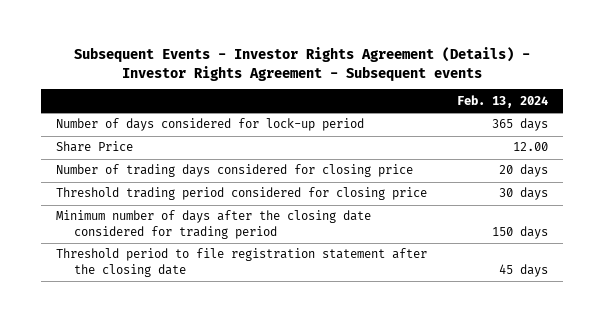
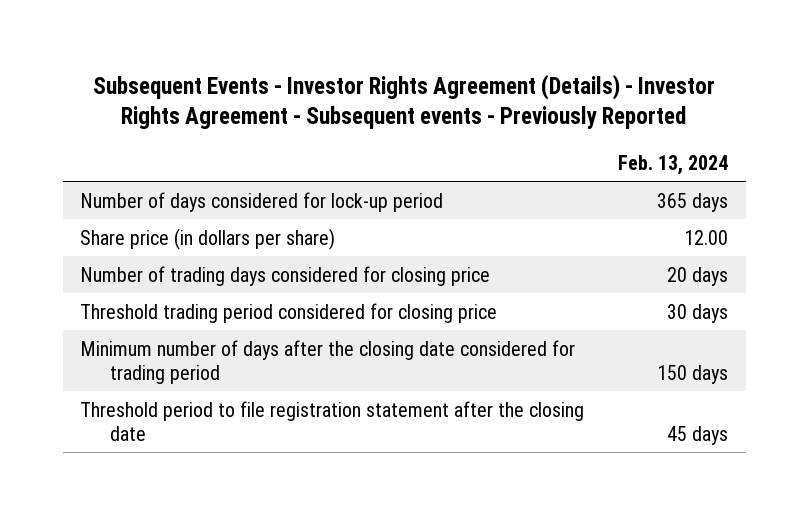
- Subsequent Events - Investor Rights Agreement (Details) - Investor Rights Agreement - Subsequent events
+ Subsequent Events - Investor Rights Agreement (Details) - Investor Rights Agreement - Subsequent events - Previously Reported
- Share Price | 12.00
+ Share price (in dollars per share) | 12.00

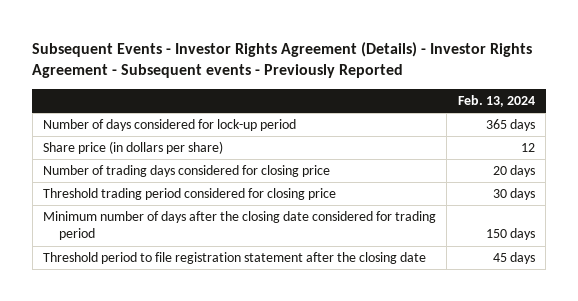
- Share price (in dollars per share) | 12.00
+ Share price (in dollars per share) | 12

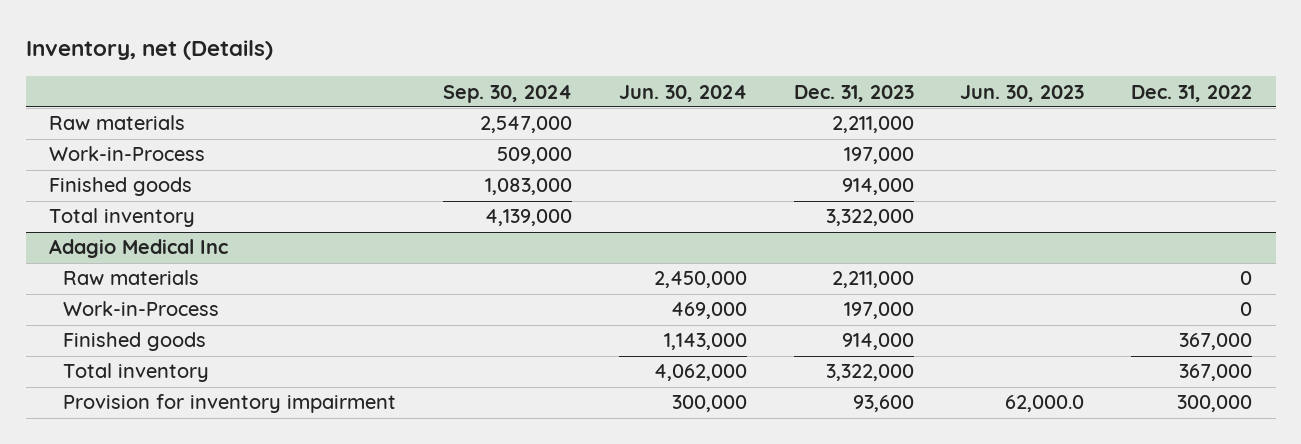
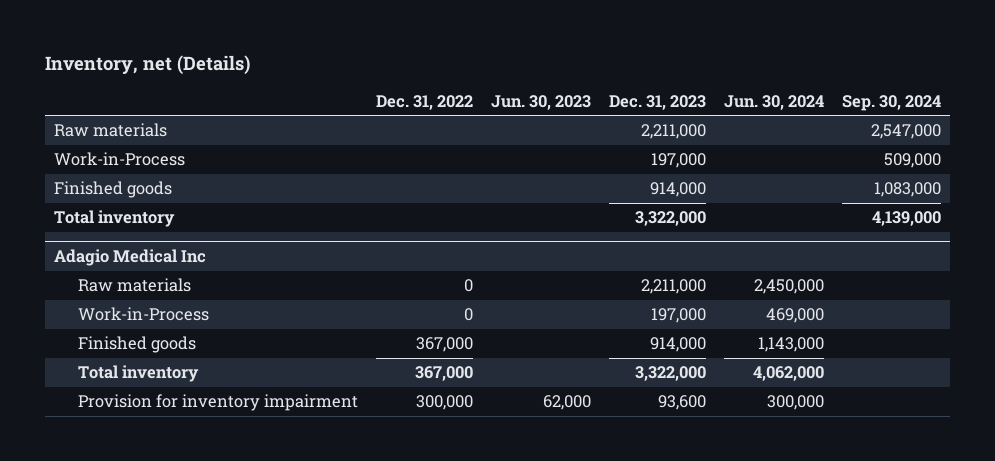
- | Sep. 30, 2024 | Jun. 30, 2024 | Dec. 31, 2023 | Jun. 30, 2023 | Dec. 31, 2022
+ | Dec. 31, 2022 | Jun. 30, 2023 | Dec. 31, 2023 | Jun. 30, 2024 | Sep. 30, 2024
@ Adagio Medical Inc
- Provision for inventory impairment | | 300,000 | 93,600 | 62,000.0 | 300,000
+ Provision for inventory impairment | 300,000 | 62,000 | 93,600 | 300,000 |

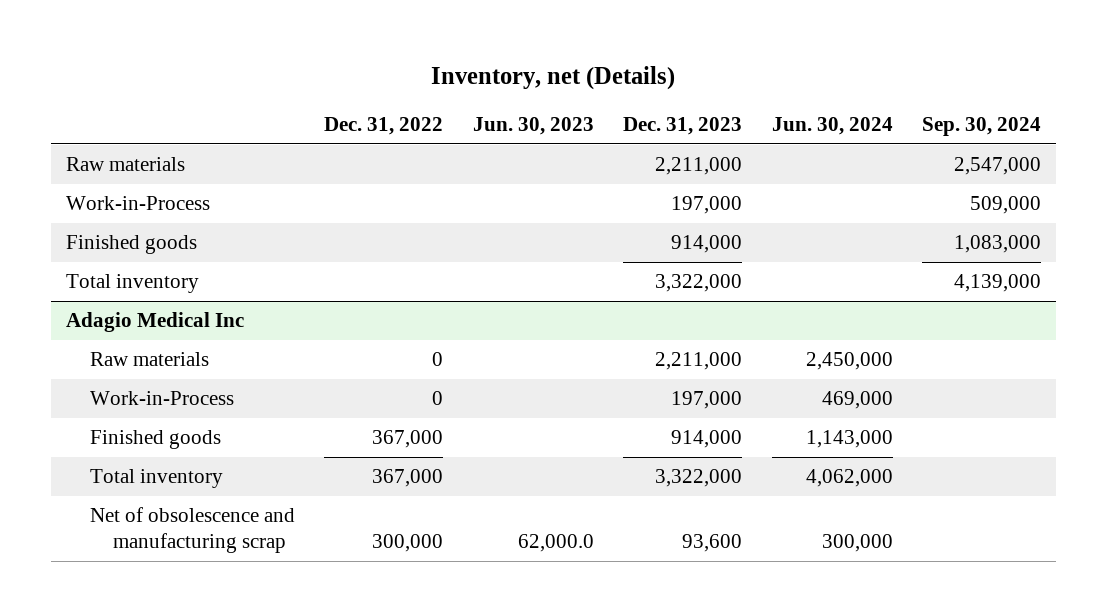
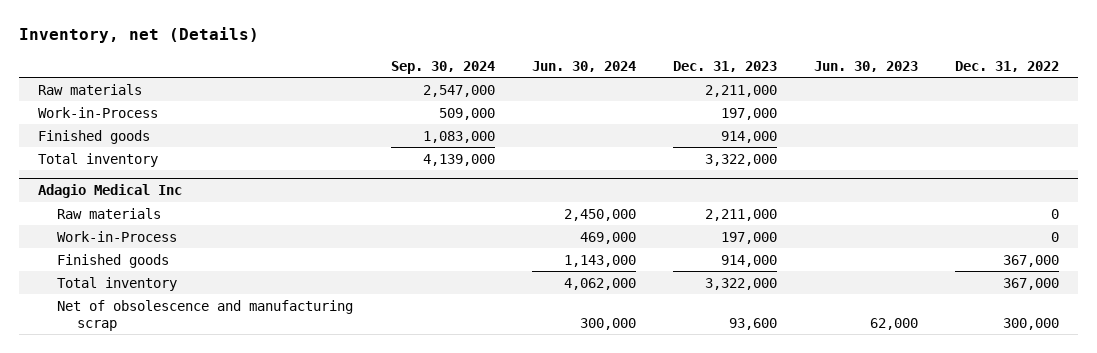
- | Dec. 31, 2022 | Jun. 30, 2023 | Dec. 31, 2023 | Jun. 30, 2024 | Sep. 30, 2024
+ | Sep. 30, 2024 | Jun. 30, 2024 | Dec. 31, 2023 | Jun. 30, 2023 | Dec. 31, 2022
@ Adagio Medical Inc
- Net of obsolescence and manufacturing scrap | 300,000 | 62,000.0 | 93,600 | 300,000 |
+ Net of obsolescence and manufacturing scrap | | 300,000 | 93,600 | 62,000 | 300,000

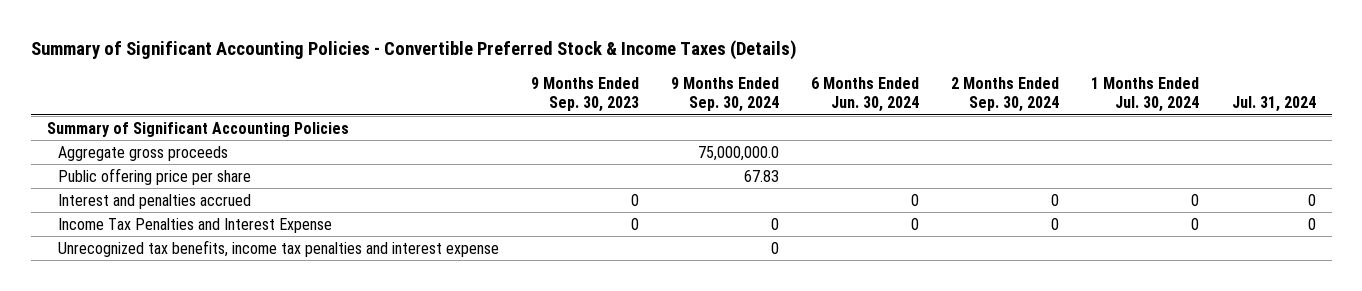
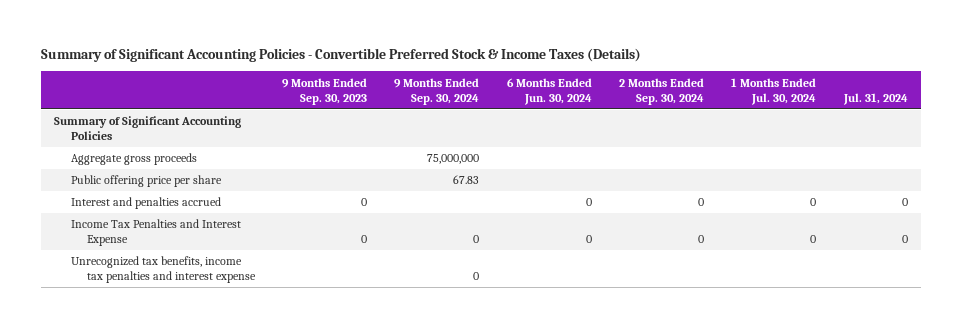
- Aggregate gross proceeds | | 75,000,000.0 | | | |
+ Aggregate gross proceeds | | 75,000,000 | | | |

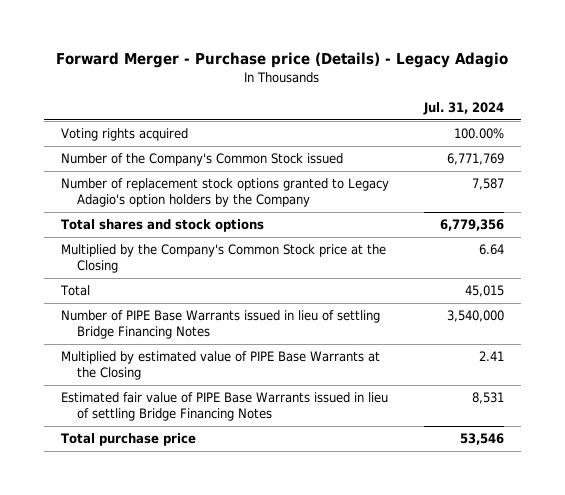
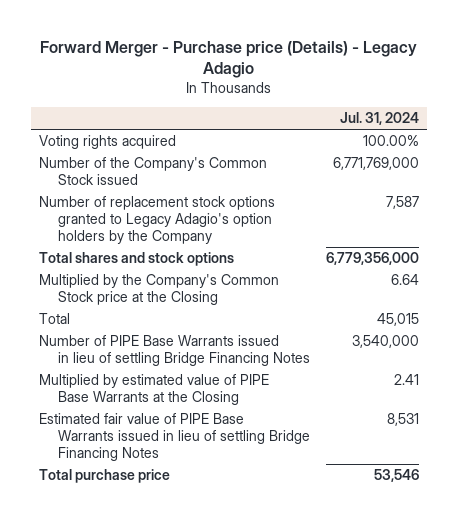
- Number of the Company's Common Stock issued | 6,771,769
+ Number of the Company's Common Stock issued | 6,771,769,000
- Total shares and stock options | 6,779,356
+ Total shares and stock options | 6,779,356,000

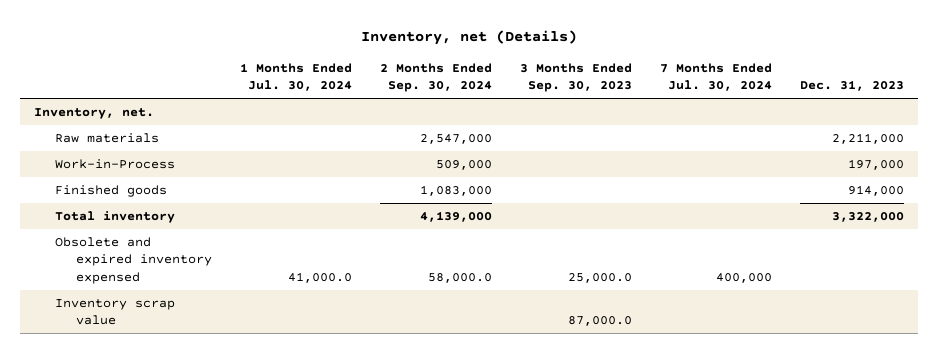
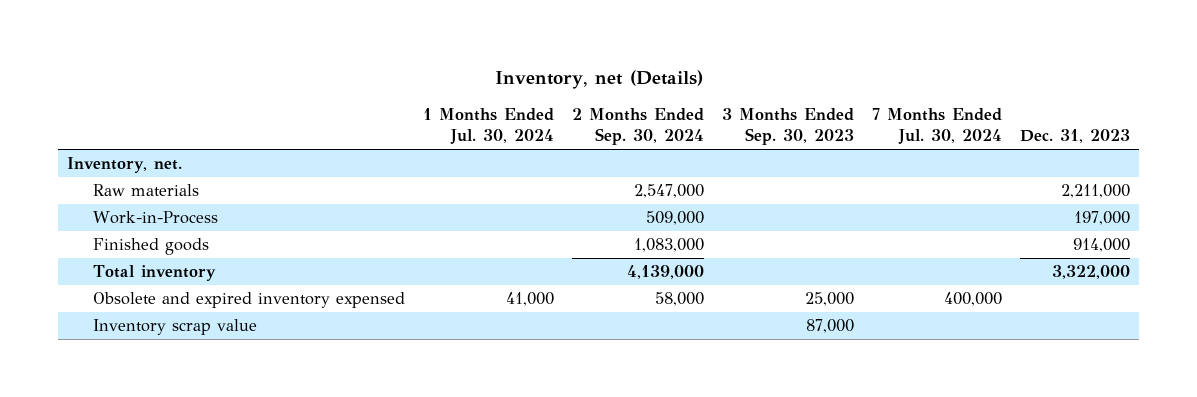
- Obsolete and expired inventory expensed | 41,000.0 | 58,000.0 | 25,000.0 | 400,000 |
- Inventory scrap value | | | 87,000.0 | |
+ Obsolete and expired inventory expensed | 41,000 | 58,000 | 25,000 | 400,000 |
+ Inventory scrap value | | | 87,000 | |

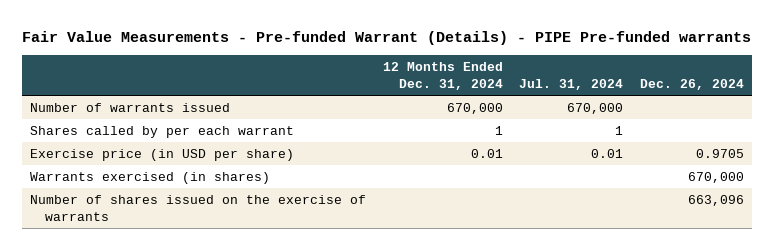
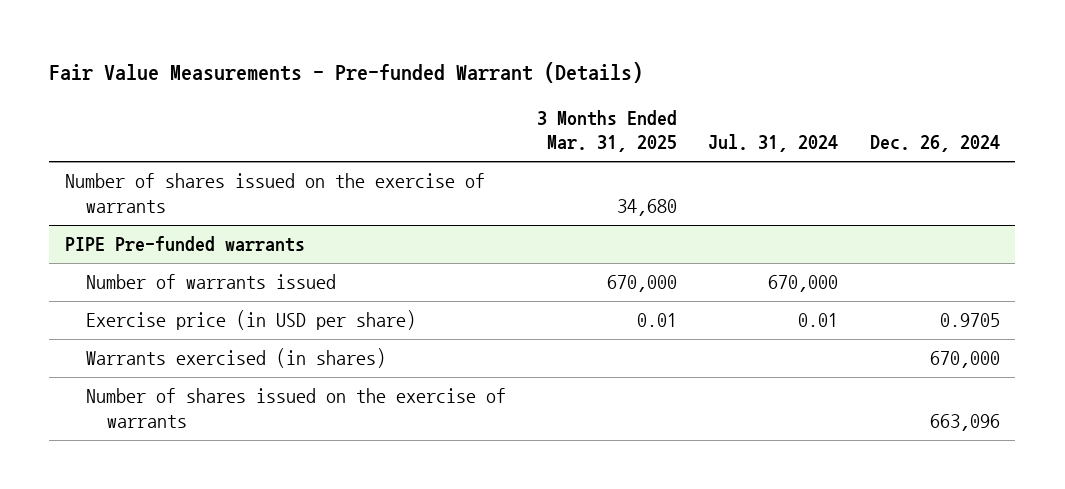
- Fair Value Measurements - Pre-funded Warrant (Details) - PIPE Pre-funded warrants
+ Fair Value Measurements - Pre-funded Warrant (Details)
- | 12 Months Ended Dec. 31, 2024 | Jul. 31, 2024 | Dec. 26, 2024
+ | 3 Months Ended Mar. 31, 2025 | Jul. 31, 2024 | Dec. 26, 2024
+ Number of shares issued on the exercise of warrants | 34,680 | |
+ PIPE Pre-funded warrants
- Shares called by per each warrant | 1 | 1 |

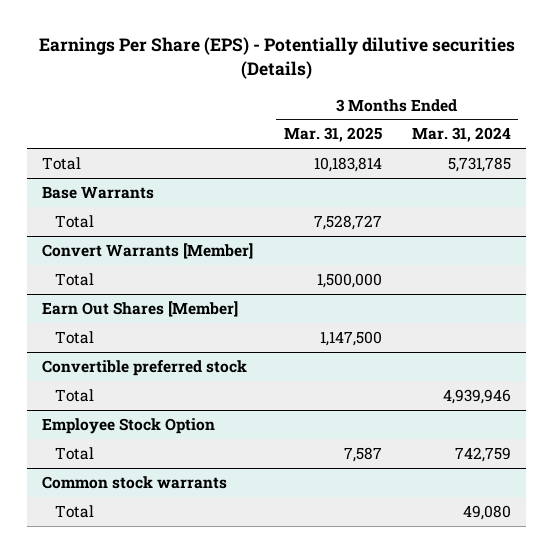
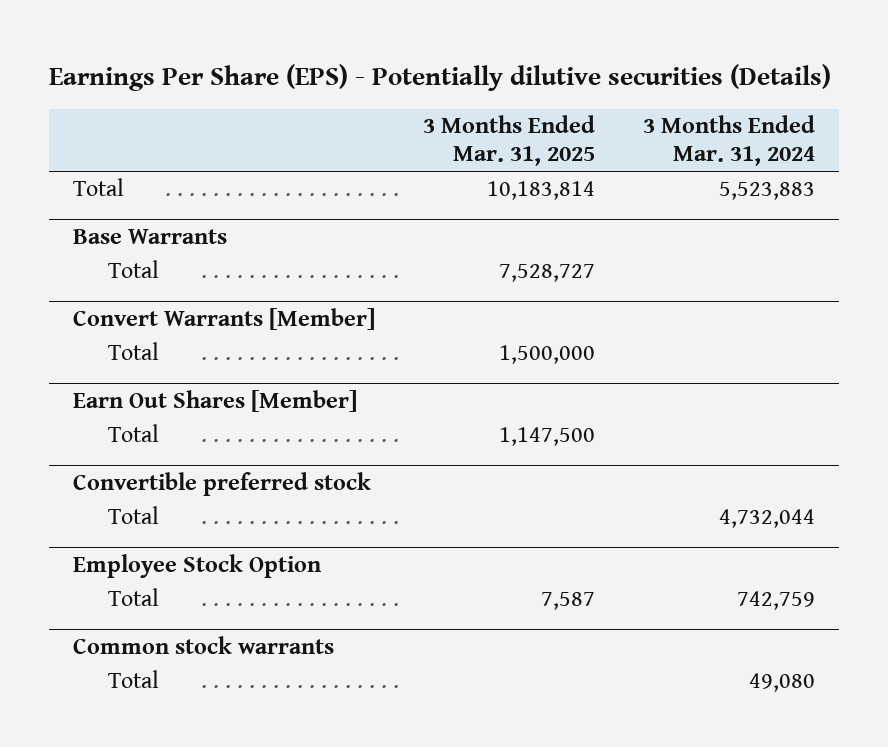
- Total | 10,183,814 | 5,731,785
+ Total | 10,183,814 | 5,523,883
@ Convertible preferred stock
- Total | | 4,939,946
+ Total | | 4,732,044

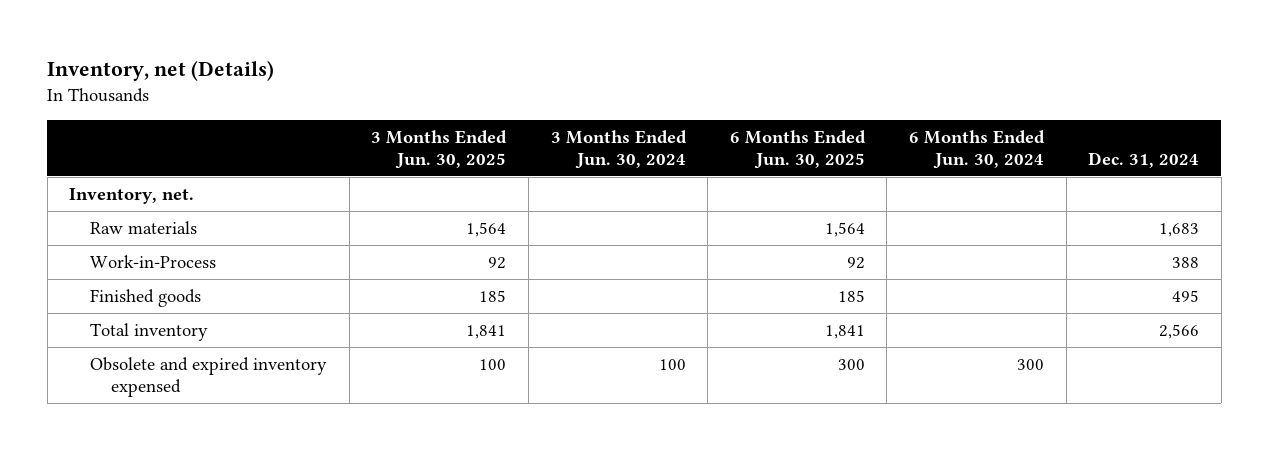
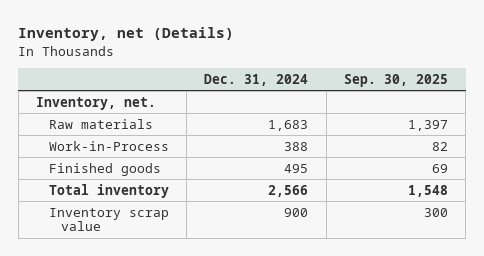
- | 3 Months Ended Jun. 30, 2025 | 3 Months Ended Jun. 30, 2024 | 6 Months Ended Jun. 30, 2025 | 6 Months Ended Jun. 30, 2024 | Dec. 31, 2024
+ | Dec. 31, 2024 | Sep. 30, 2025
- Obsolete and expired inventory expensed | 100 | 100 | 300 | 300 |
+ Inventory scrap value | 900 | 300

